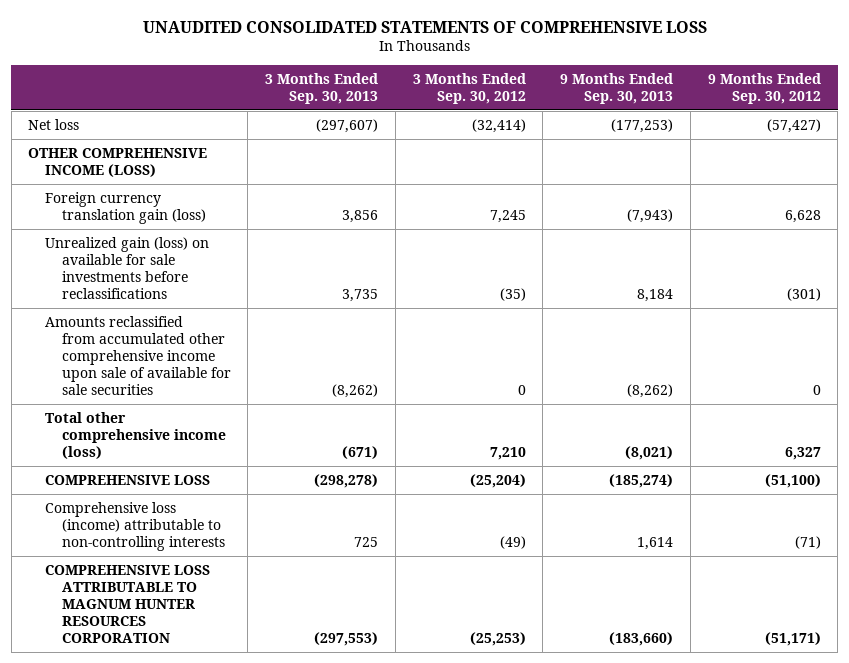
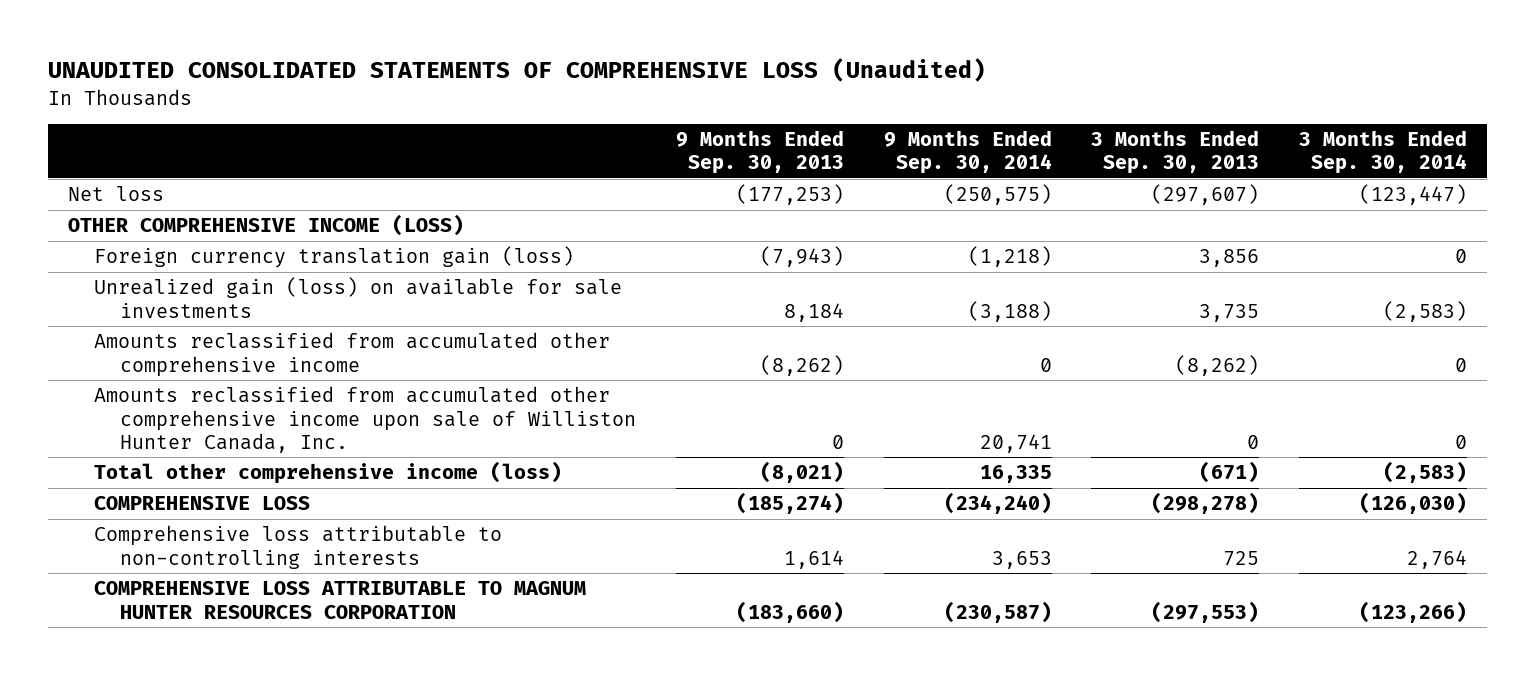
- UNAUDITED CONSOLIDATED STATEMENTS OF COMPREHENSIVE LOSS
+ UNAUDITED CONSOLIDATED STATEMENTS OF COMPREHENSIVE LOSS (Unaudited)
- | 3 Months Ended Sep. 30, 2013 | 3 Months Ended Sep. 30, 2012 | 9 Months Ended Sep. 30, 2013 | 9 Months Ended Sep. 30, 2012
+ | 9 Months Ended Sep. 30, 2013 | 9 Months Ended Sep. 30, 2014 | 3 Months Ended Sep. 30, 2013 | 3 Months Ended Sep. 30, 2014
- Unrealized gain (loss) on available for sale investments before reclassifications | 3,735 | (35) | 8,184 | (301)
- Amounts reclassified from accumulated other comprehensive income upon sale of available for sale securities | (8,262) | 0 | (8,262) | 0
+ Unrealized gain (loss) on available for sale investments | 8,184 | (3,188) | 3,735 | (2,583)
+ Amounts reclassified from accumulated other comprehensive income | (8,262) | 0 | (8,262) | 0
+ Amounts reclassified from accumulated other comprehensive income upon sale of Williston Hunter Canada, Inc. | 0 | 20,741 | 0 | 0
- Comprehensive loss (income) attributable to non-controlling interests | 725 | (49) | 1,614 | (71)
+ Comprehensive loss attributable to non-controlling interests | 1,614 | 3,653 | 725 | 2,764

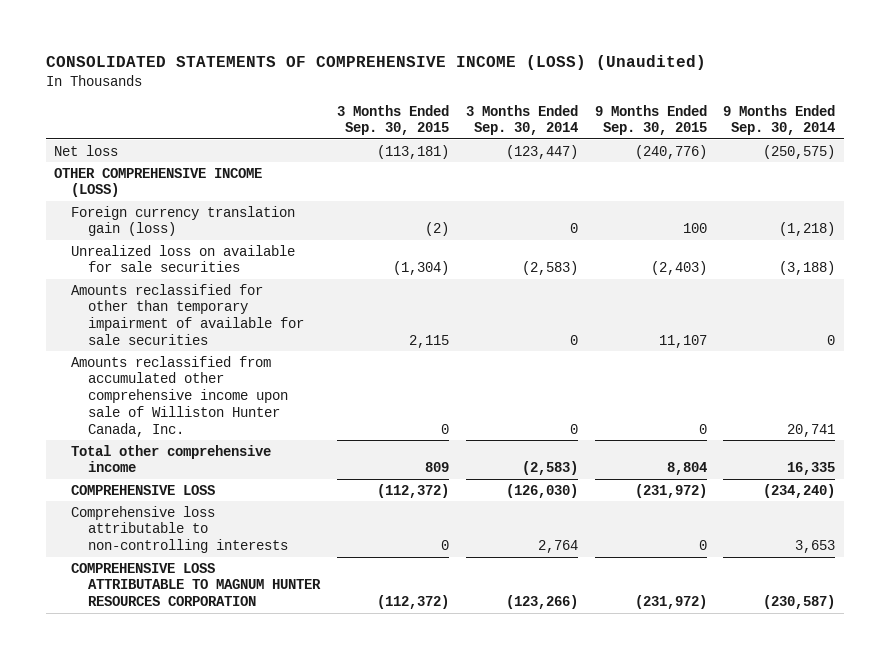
- UNAUDITED CONSOLIDATED STATEMENTS OF COMPREHENSIVE LOSS (Unaudited)
+ CONSOLIDATED STATEMENTS OF COMPREHENSIVE INCOME (LOSS) (Unaudited)
- | 9 Months Ended Sep. 30, 2013 | 9 Months Ended Sep. 30, 2014 | 3 Months Ended Sep. 30, 2013 | 3 Months Ended Sep. 30, 2014
+ | 3 Months Ended Sep. 30, 2015 | 3 Months Ended Sep. 30, 2014 | 9 Months Ended Sep. 30, 2015 | 9 Months Ended Sep. 30, 2014
- Unrealized gain (loss) on available for sale investments | 8,184 | (3,188) | 3,735 | (2,583)
- Amounts reclassified from accumulated other comprehensive income | (8,262) | 0 | (8,262) | 0
+ Unrealized loss on available for sale securities | (1,304) | (2,583) | (2,403) | (3,188)
+ Amounts reclassified for other than temporary impairment of available for sale securities | 2,115 | 0 | 11,107 | 0
- Total other comprehensive income (loss) | (8,021) | 16,335 | (671) | (2,583)
+ Total other comprehensive income | 809 | (2,583) | 8,804 | 16,335

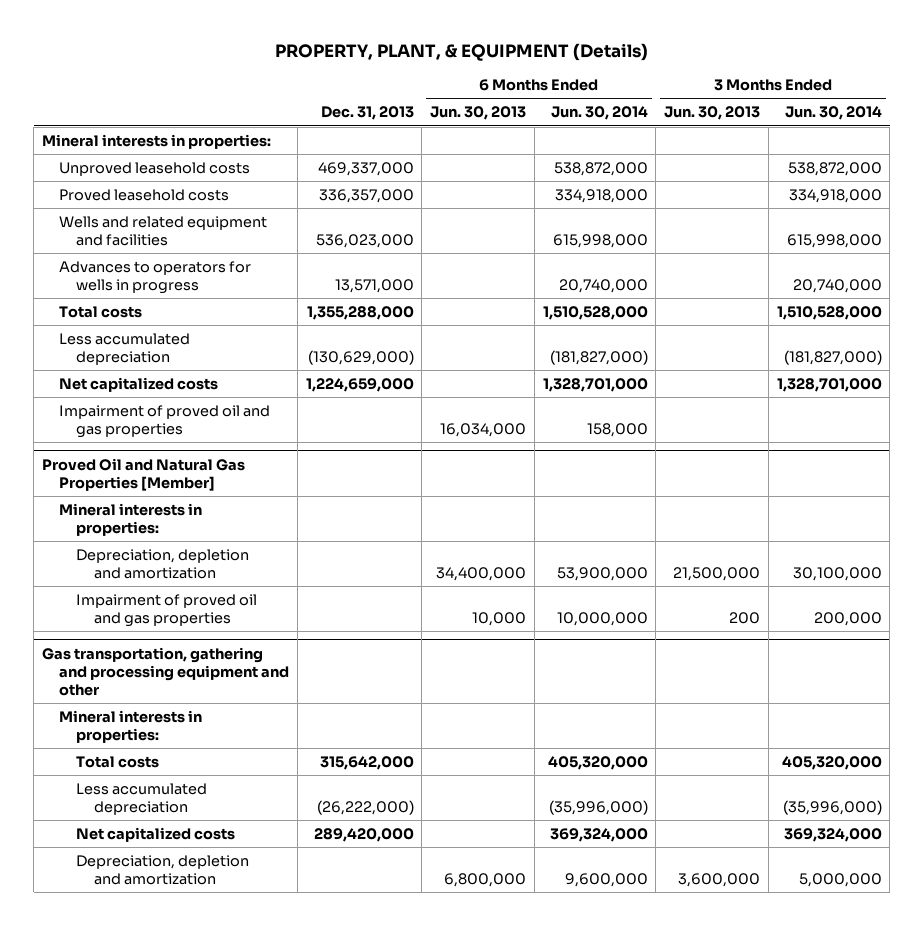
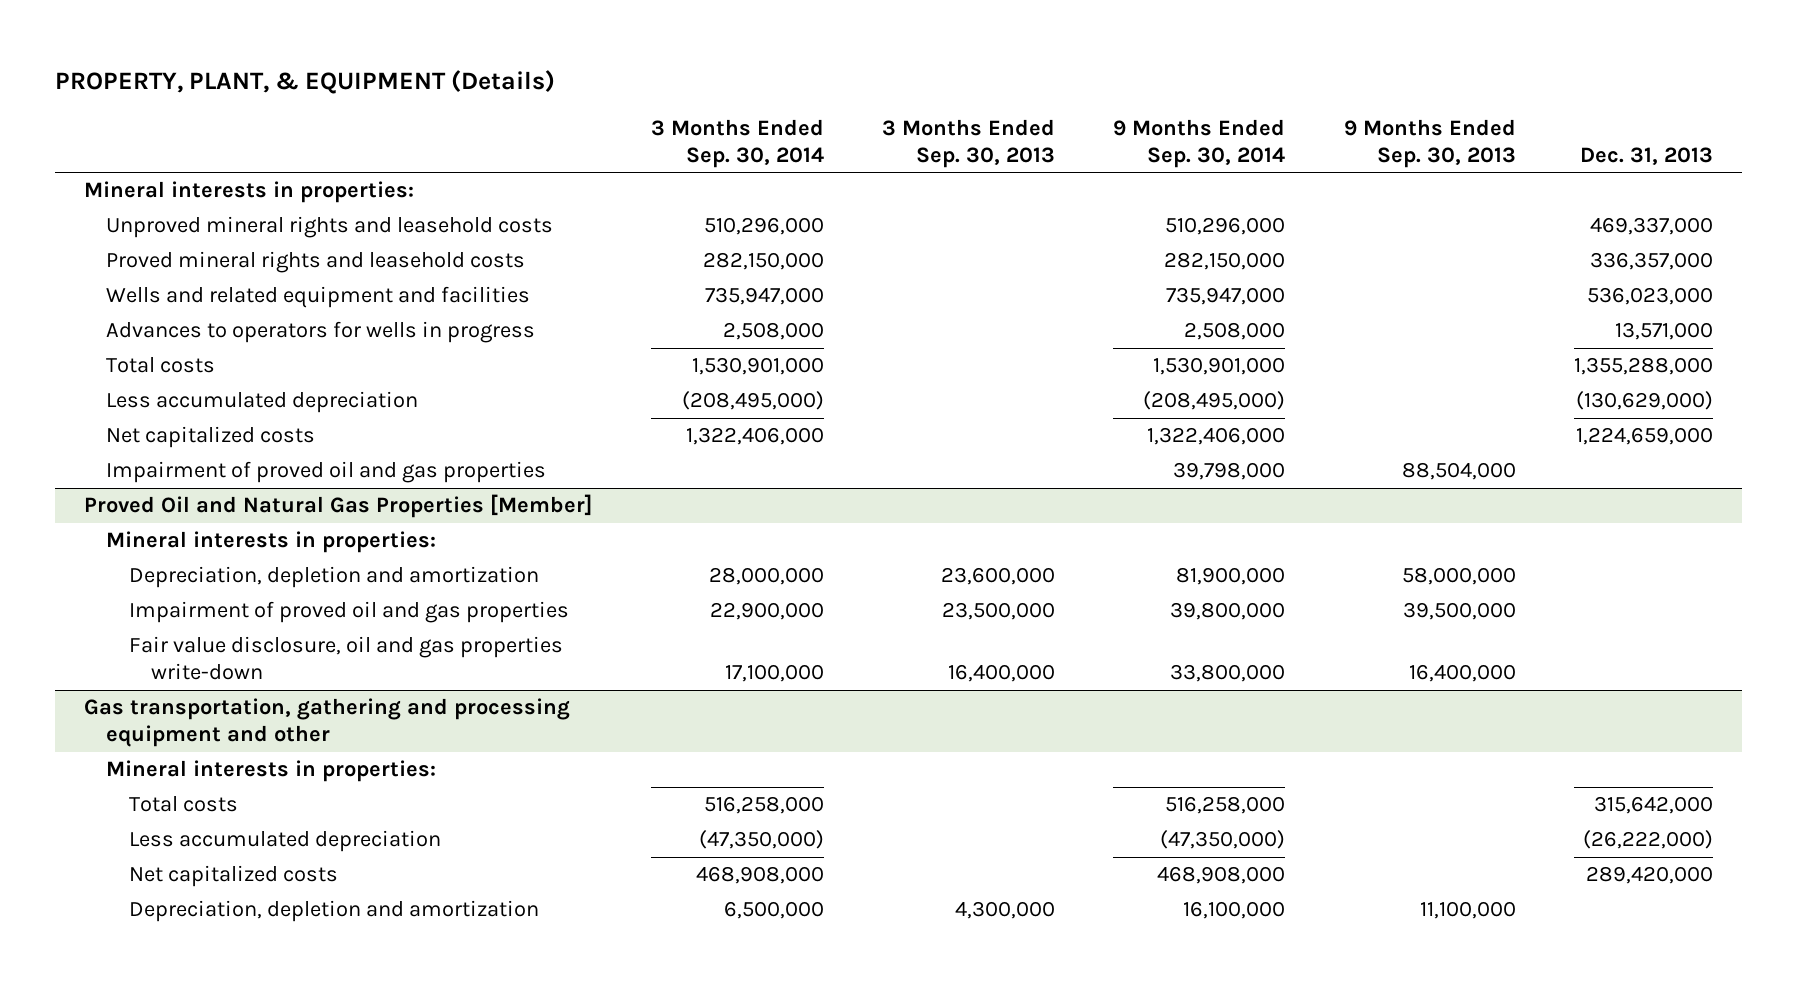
- | Dec. 31, 2013 | 6 Months Ended Jun. 30, 2013 | 6 Months Ended Jun. 30, 2014 | 3 Months Ended Jun. 30, 2013 | 3 Months Ended Jun. 30, 2014
+ | 3 Months Ended Sep. 30, 2014 | 3 Months Ended Sep. 30, 2013 | 9 Months Ended Sep. 30, 2014 | 9 Months Ended Sep. 30, 2013 | Dec. 31, 2013
- Unproved leasehold costs | 469,337,000 | | 538,872,000 | | 538,872,000
- Proved leasehold costs | 336,357,000 | | 334,918,000 | | 334,918,000
+ Unproved mineral rights and leasehold costs | 510,296,000 | | 510,296,000 | | 469,337,000
+ Proved mineral rights and leasehold costs | 282,150,000 | | 282,150,000 | | 336,357,000
@ Proved Oil and Natural Gas Properties [Member]
+ Fair value disclosure, oil and gas properties write-down | 17,100,000 | 16,400,000 | 33,800,000 | 16,400,000 |

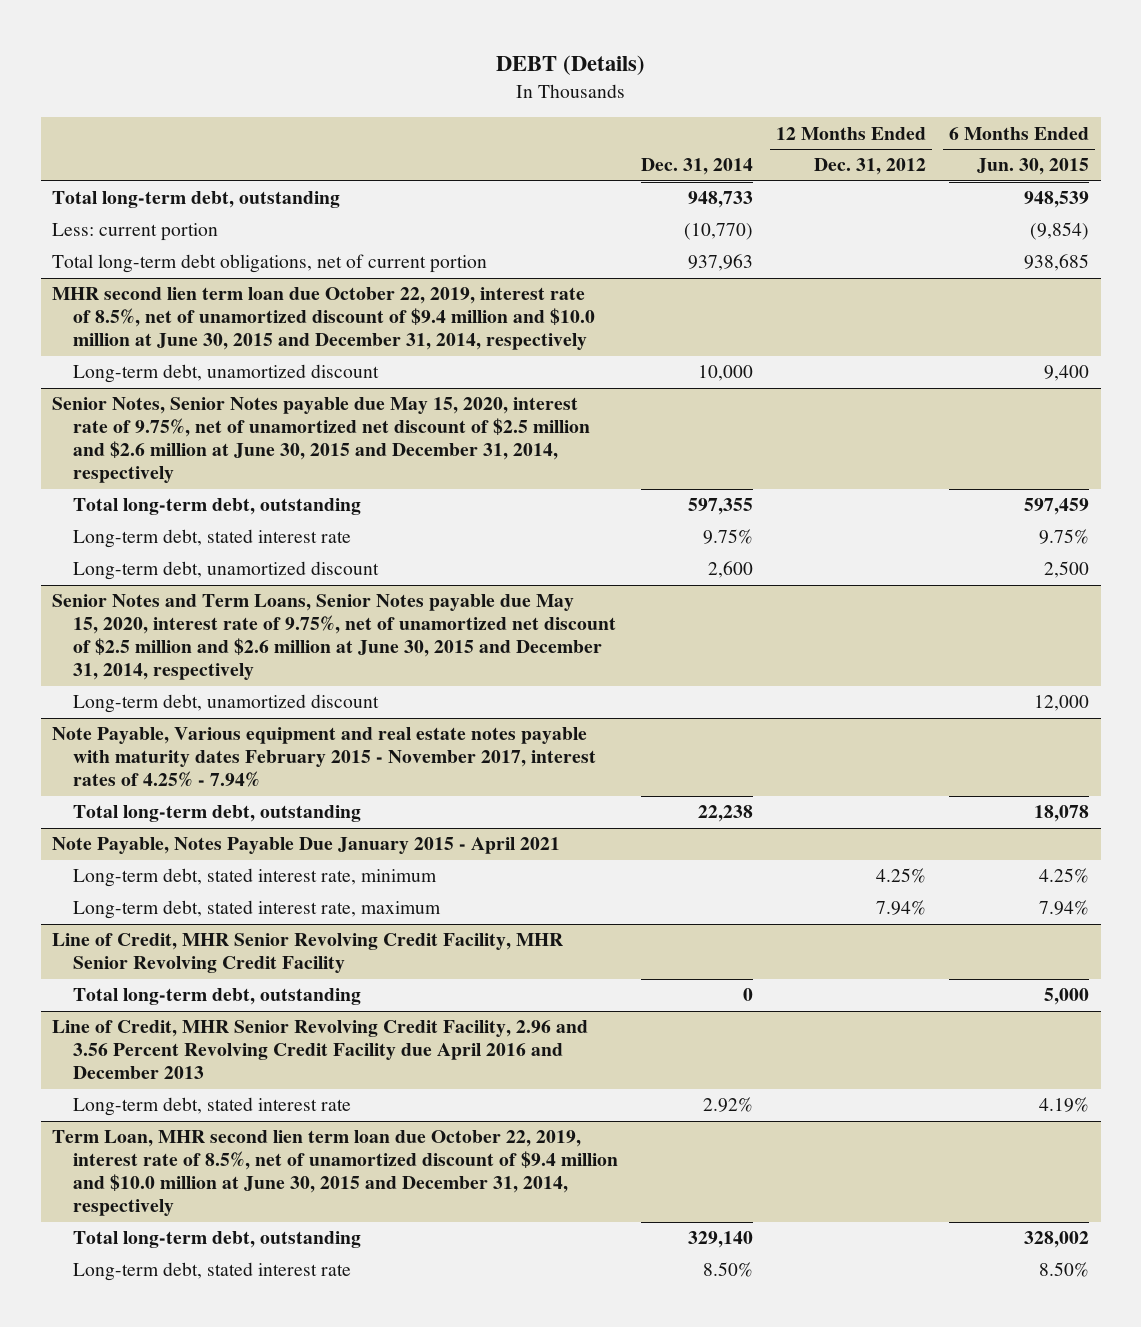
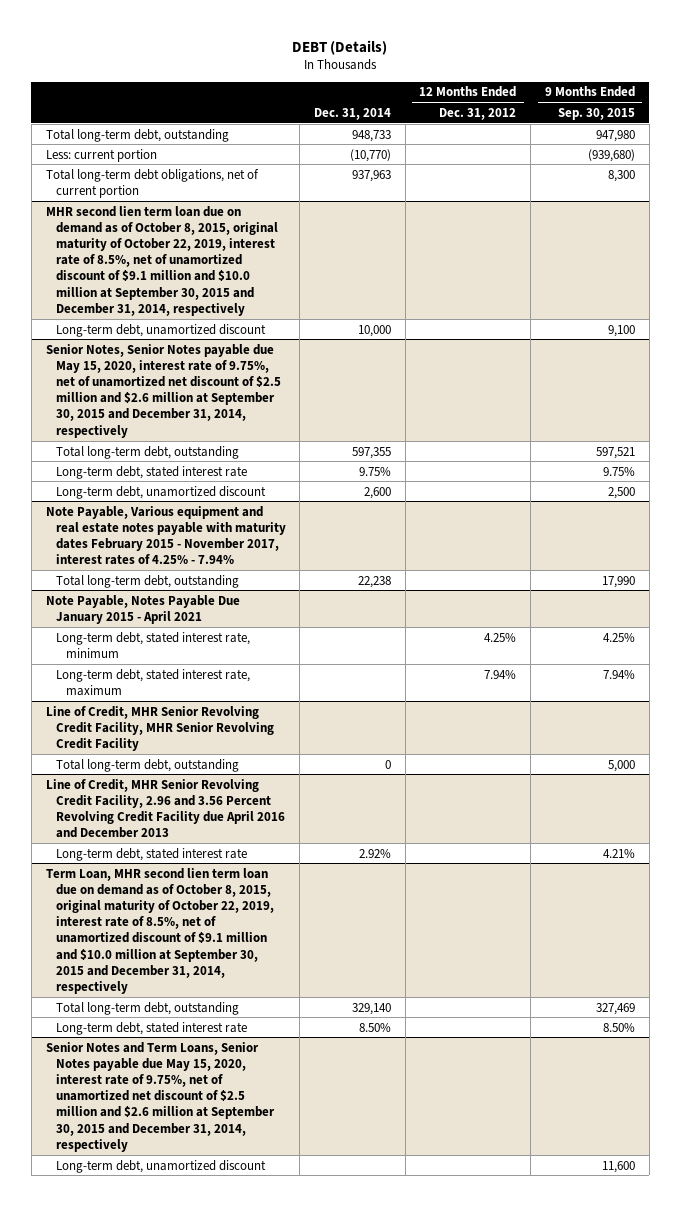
- | Dec. 31, 2014 | 12 Months Ended Dec. 31, 2012 | 6 Months Ended Jun. 30, 2015
+ | Dec. 31, 2014 | 12 Months Ended Dec. 31, 2012 | 9 Months Ended Sep. 30, 2015
- MHR second lien term loan due October 22, 2019, interest rate of 8.5%, net of unamortized discount of $9.4 million and $10.0 million at June 30, 2015 and December 31, 2014, respectively
+ MHR second lien term loan due on demand as of October 8, 2015, original maturity of October 22, 2019, interest rate of 8.5%, net of unamortized discount of $9.1 million and $10.0 million at September 30, 2015 and December 31, 2014, respectively
- Senior Notes, Senior Notes payable due May 15, 2020, interest rate of 9.75%, net of unamortized net discount of $2.5 million and $2.6 million at June 30, 2015 and December 31, 2014, respectively
+ Senior Notes, Senior Notes payable due May 15, 2020, interest rate of 9.75%, net of unamortized net discount of $2.5 million and $2.6 million at September 30, 2015 and December 31, 2014, respectively
- Senior Notes and Term Loans, Senior Notes payable due May 15, 2020, interest rate of 9.75%, net of unamortized net discount of $2.5 million and $2.6 million at June 30, 2015 and December 31, 2014, respectively
- Long-term debt, unamortized discount | | | 12,000
- Term Loan, MHR second lien term loan due October 22, 2019, interest rate of 8.5%, net of unamortized discount of $9.4 million and $10.0 million at June 30, 2015 and December 31, 2014, respectively
+ Term Loan, MHR second lien term loan due on demand as of October 8, 2015, original maturity of October 22, 2019, interest rate of 8.5%, net of unamortized discount of $9.1 million and $10.0 million at September 30, 2015 and December 31, 2014, respectively
+ Senior Notes and Term Loans, Senior Notes payable due May 15, 2020, interest rate of 9.75%, net of unamortized net discount of $2.5 million and $2.6 million at September 30, 2015 and December 31, 2014, respectively
+ Long-term debt, unamortized discount | | | 11,600

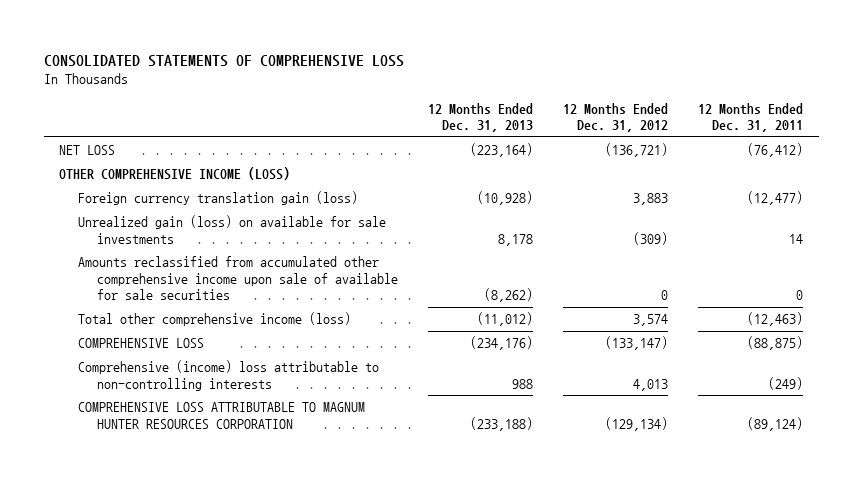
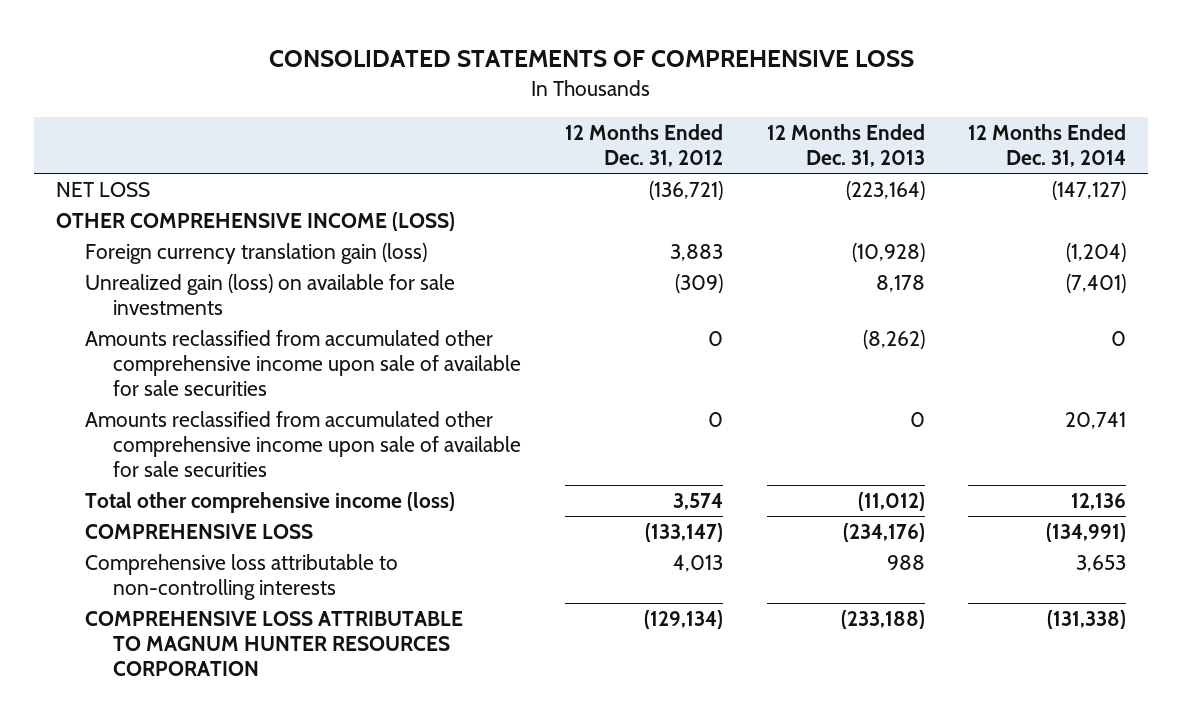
- | 12 Months Ended Dec. 31, 2013 | 12 Months Ended Dec. 31, 2012 | 12 Months Ended Dec. 31, 2011
+ | 12 Months Ended Dec. 31, 2012 | 12 Months Ended Dec. 31, 2013 | 12 Months Ended Dec. 31, 2014
+ Amounts reclassified from accumulated other comprehensive income upon sale of available for sale securities | 0 | 0 | 20,741
- Comprehensive (income) loss attributable to non-controlling interests | 988 | 4,013 | (249)
+ Comprehensive loss attributable to non-controlling interests | 4,013 | 988 | 3,653

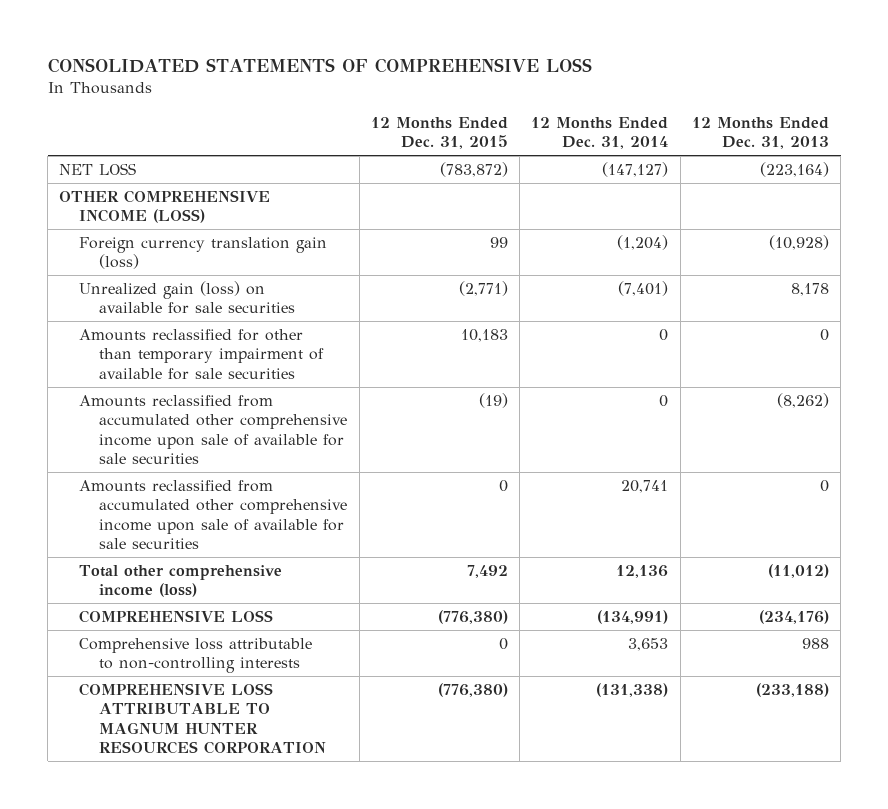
- | 12 Months Ended Dec. 31, 2012 | 12 Months Ended Dec. 31, 2013 | 12 Months Ended Dec. 31, 2014
+ | 12 Months Ended Dec. 31, 2015 | 12 Months Ended Dec. 31, 2014 | 12 Months Ended Dec. 31, 2013
- Unrealized gain (loss) on available for sale investments | (309) | 8,178 | (7,401)
+ Unrealized gain (loss) on available for sale securities | (2,771) | (7,401) | 8,178
+ Amounts reclassified for other than temporary impairment of available for sale securities | 10,183 | 0 | 0

